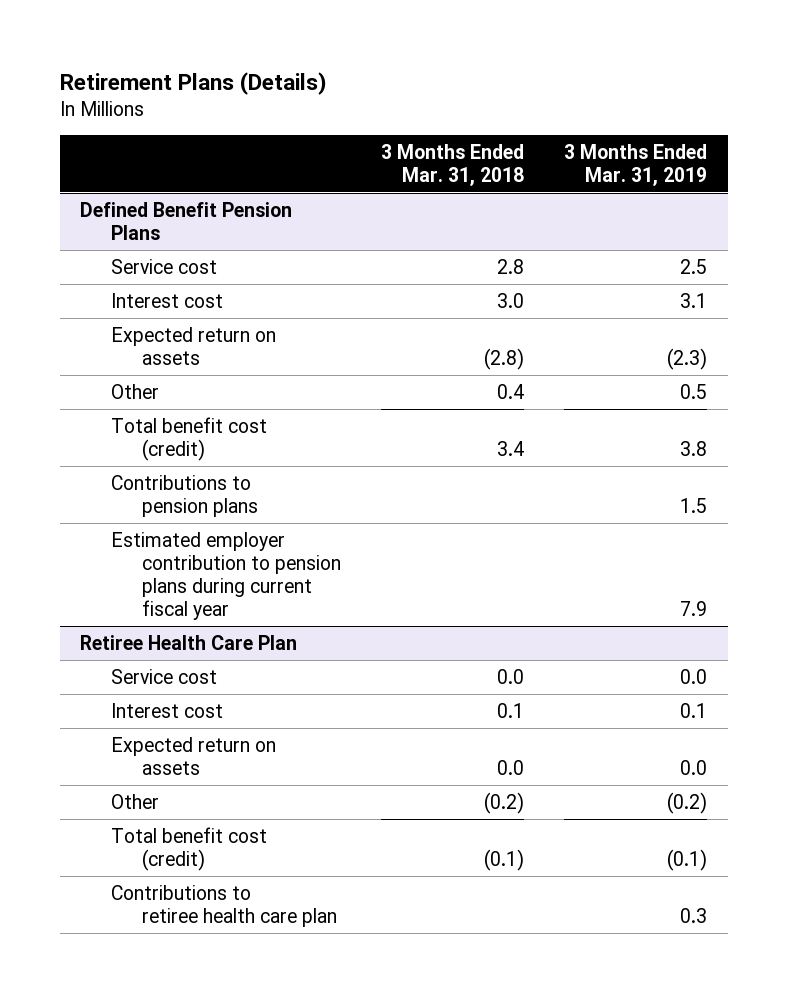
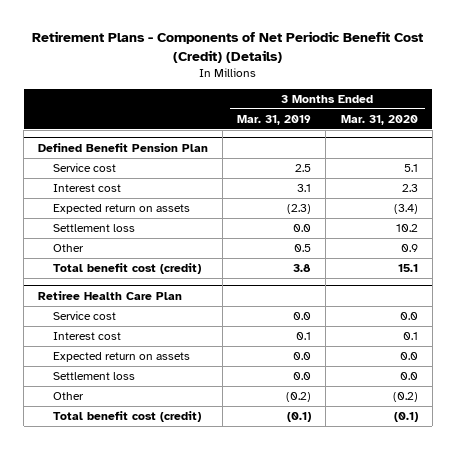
- Retirement Plans (Details)
+ Retirement Plans - Components of Net Periodic Benefit Cost (Credit) (Details)
- | 3 Months Ended Mar. 31, 2018 | 3 Months Ended Mar. 31, 2019
+ | 3 Months Ended Mar. 31, 2019 | 3 Months Ended Mar. 31, 2020
- Defined Benefit Pension Plans
+ Defined Benefit Pension Plan
+ Settlement loss | 0.0 | 10.2
- Contributions to pension plans | | 1.5
- Estimated employer contribution to pension plans during current fiscal year | | 7.9
@ Retiree Health Care Plan
+ Settlement loss | 0.0 | 0.0
- Contributions to retiree health care plan | | 0.3

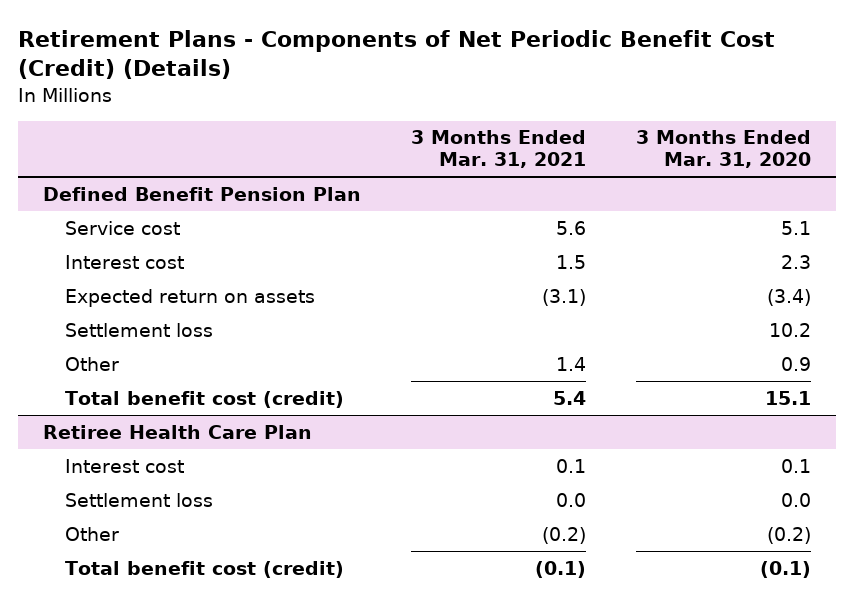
- | 3 Months Ended Mar. 31, 2019 | 3 Months Ended Mar. 31, 2020
+ | 3 Months Ended Mar. 31, 2021 | 3 Months Ended Mar. 31, 2020
@ Retiree Health Care Plan
- Service cost | 0.0 | 0.0
- Expected return on assets | 0.0 | 0.0

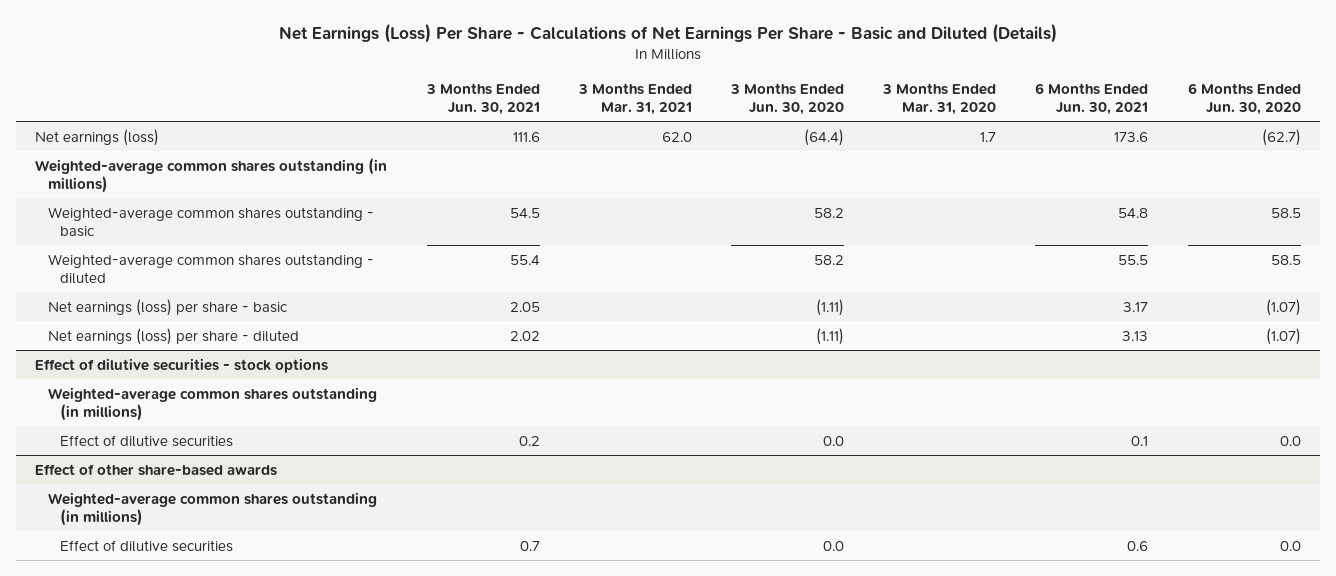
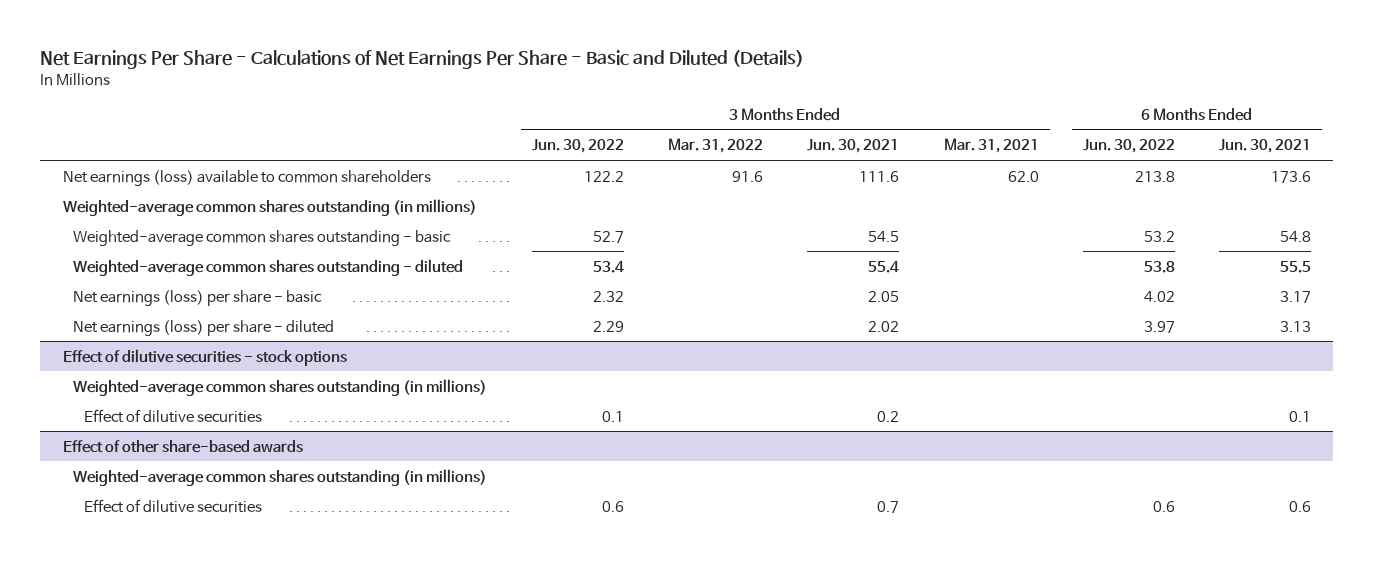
- Net Earnings (Loss) Per Share - Calculations of Net Earnings Per Share - Basic and Diluted (Details)
+ Net Earnings Per Share - Calculations of Net Earnings Per Share - Basic and Diluted (Details)
- | 3 Months Ended Jun. 30, 2021 | 3 Months Ended Mar. 31, 2021 | 3 Months Ended Jun. 30, 2020 | 3 Months Ended Mar. 31, 2020 | 6 Months Ended Jun. 30, 2021 | 6 Months Ended Jun. 30, 2020
+ | 3 Months Ended Jun. 30, 2022 | 3 Months Ended Mar. 31, 2022 | 3 Months Ended Jun. 30, 2021 | 3 Months Ended Mar. 31, 2021 | 6 Months Ended Jun. 30, 2022 | 6 Months Ended Jun. 30, 2021
- Net earnings (loss) | 111.6 | 62.0 | (64.4) | 1.7 | 173.6 | (62.7)
+ Net earnings (loss) available to common shareholders | 122.2 | 91.6 | 111.6 | 62.0 | 213.8 | 173.6

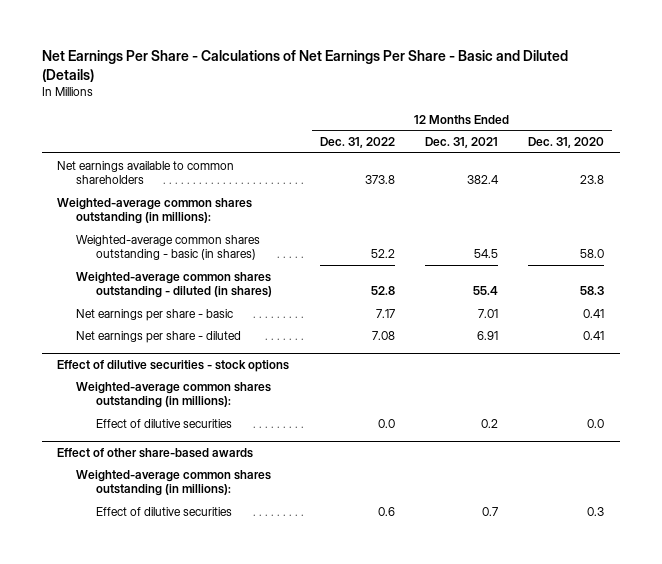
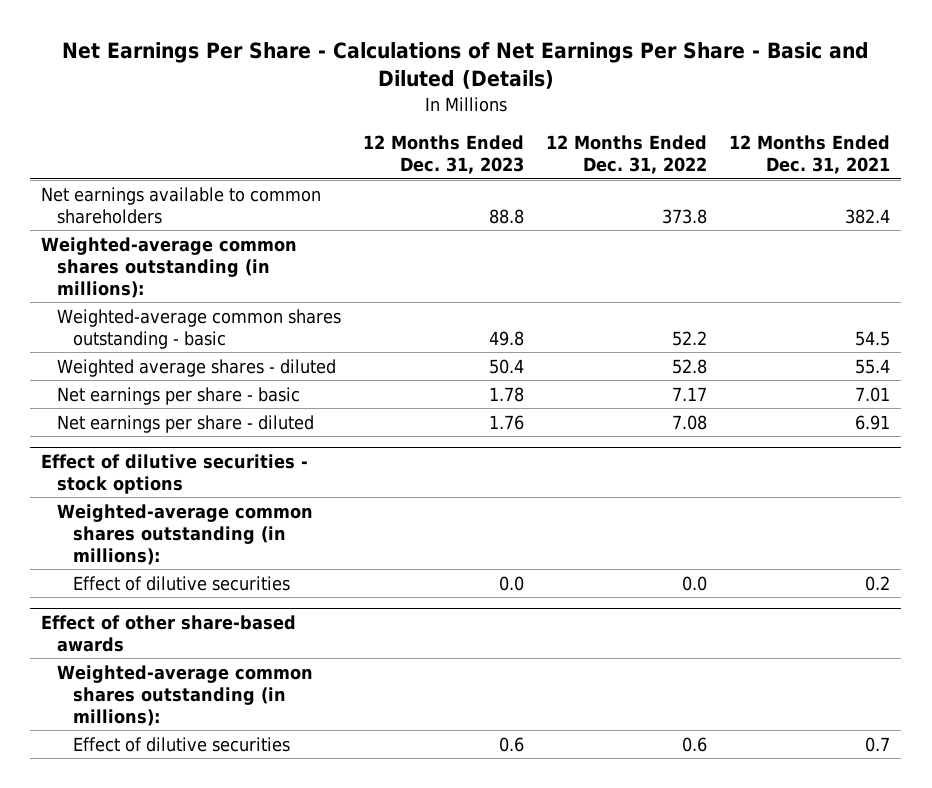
- | 12 Months Ended Dec. 31, 2022 | 12 Months Ended Dec. 31, 2021 | 12 Months Ended Dec. 31, 2020
+ | 12 Months Ended Dec. 31, 2023 | 12 Months Ended Dec. 31, 2022 | 12 Months Ended Dec. 31, 2021
- Weighted-average common shares outstanding - basic (in shares) | 52.2 | 54.5 | 58.0
- Weighted-average common shares outstanding - diluted (in shares) | 52.8 | 55.4 | 58.3
+ Weighted-average common shares outstanding - basic | 49.8 | 52.2 | 54.5
+ Weighted average shares - diluted | 50.4 | 52.8 | 55.4

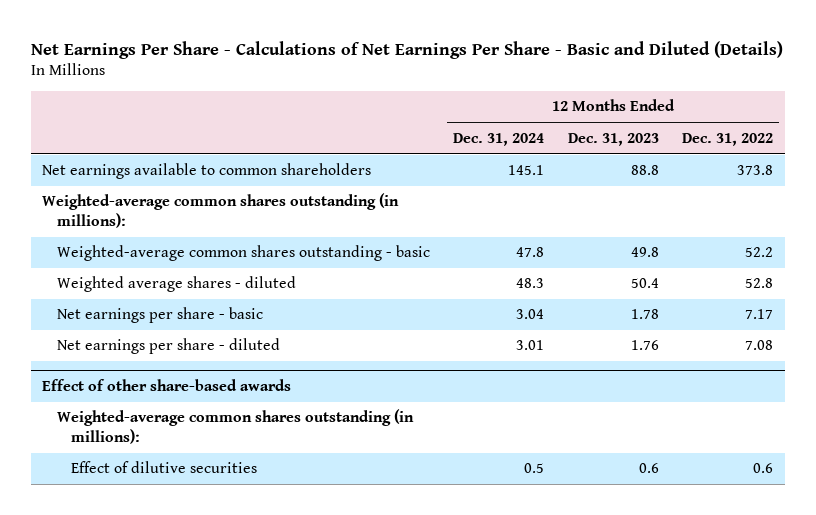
- | 12 Months Ended Dec. 31, 2023 | 12 Months Ended Dec. 31, 2022 | 12 Months Ended Dec. 31, 2021
+ | 12 Months Ended Dec. 31, 2024 | 12 Months Ended Dec. 31, 2023 | 12 Months Ended Dec. 31, 2022
- Effect of dilutive securities - stock options
- Weighted-average common shares outstanding (in millions):
- Effect of dilutive securities | 0.0 | 0.0 | 0.2

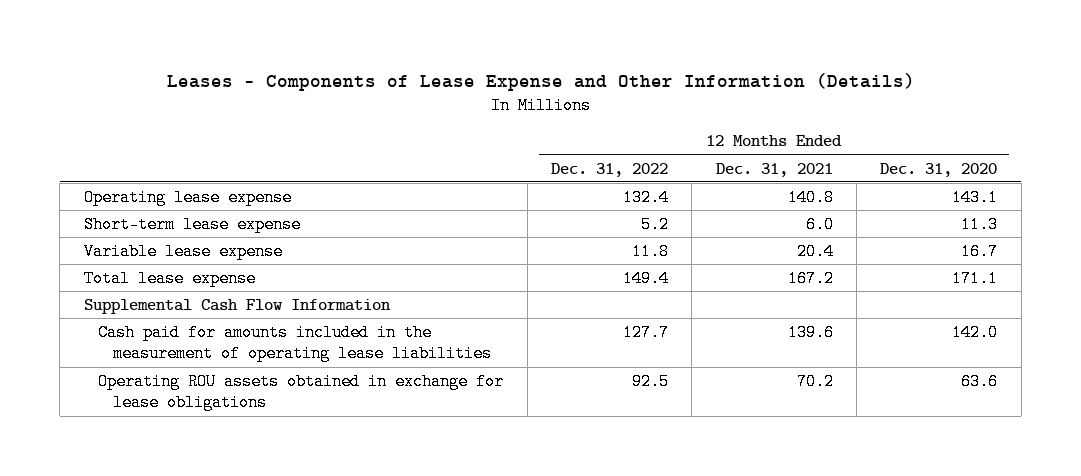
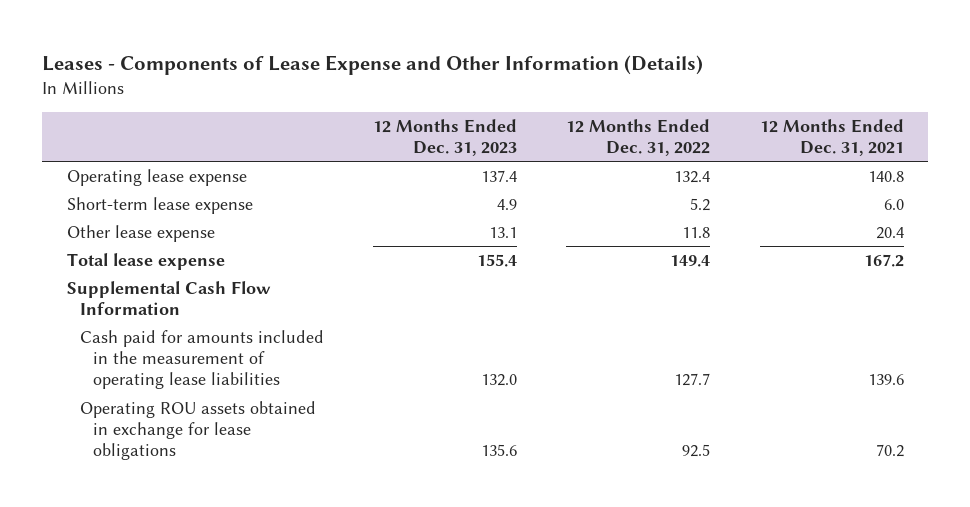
- | 12 Months Ended Dec. 31, 2022 | 12 Months Ended Dec. 31, 2021 | 12 Months Ended Dec. 31, 2020
+ | 12 Months Ended Dec. 31, 2023 | 12 Months Ended Dec. 31, 2022 | 12 Months Ended Dec. 31, 2021
- Variable lease expense | 11.8 | 20.4 | 16.7
+ Other lease expense | 13.1 | 11.8 | 20.4

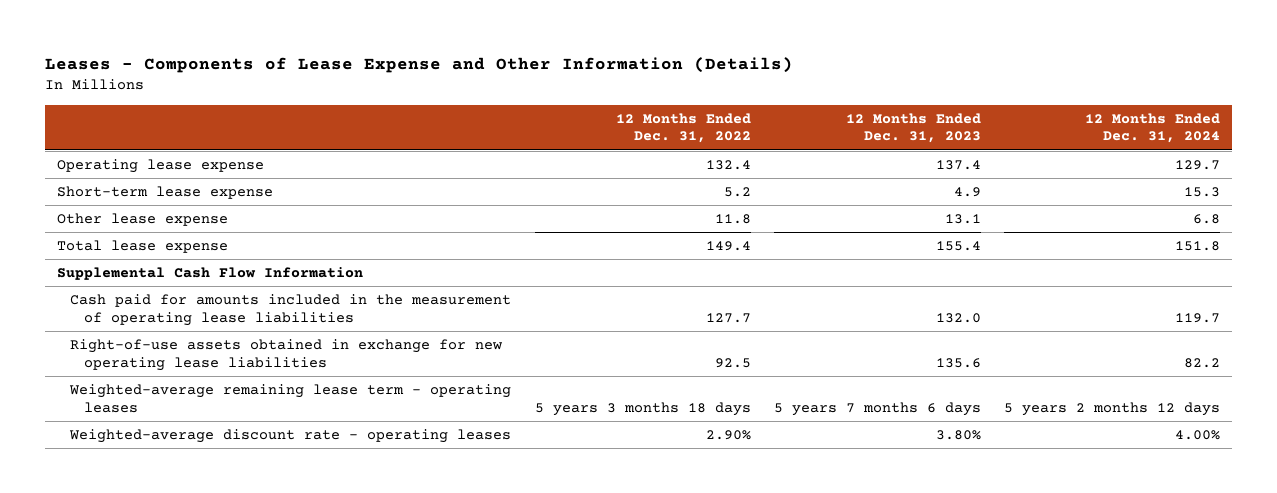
- | 12 Months Ended Dec. 31, 2023 | 12 Months Ended Dec. 31, 2022 | 12 Months Ended Dec. 31, 2021
+ | 12 Months Ended Dec. 31, 2022 | 12 Months Ended Dec. 31, 2023 | 12 Months Ended Dec. 31, 2024
- Operating ROU assets obtained in exchange for lease obligations | 135.6 | 92.5 | 70.2
+ Right-of-use assets obtained in exchange for new operating lease liabilities | 92.5 | 135.6 | 82.2
+ Weighted-average remaining lease term - operating leases | 5 years 3 months 18 days | 5 years 7 months 6 days | 5 years 2 months 12 days
+ Weighted-average discount rate - operating leases | 2.90% | 3.80% | 4.00%

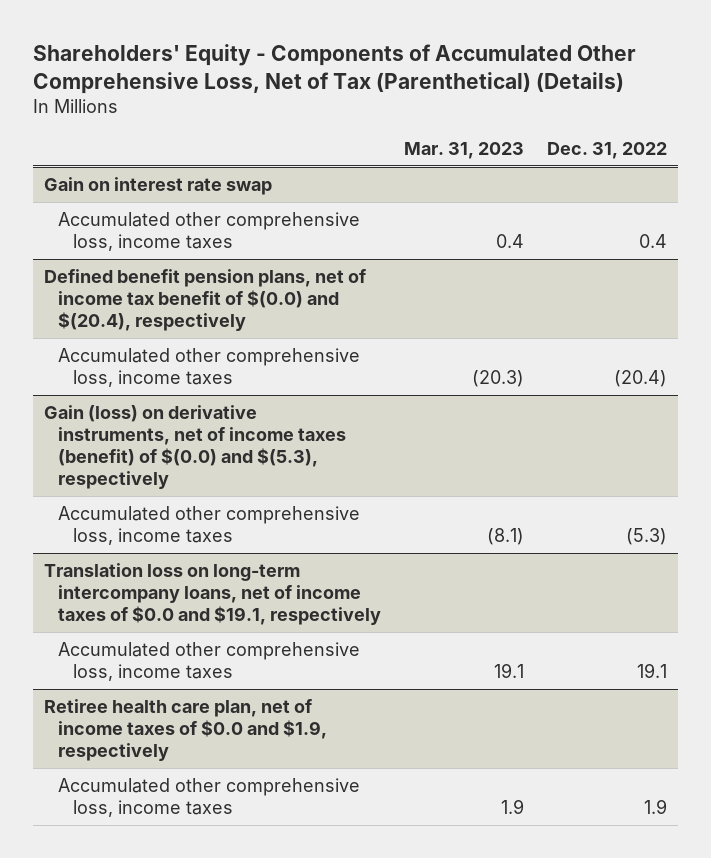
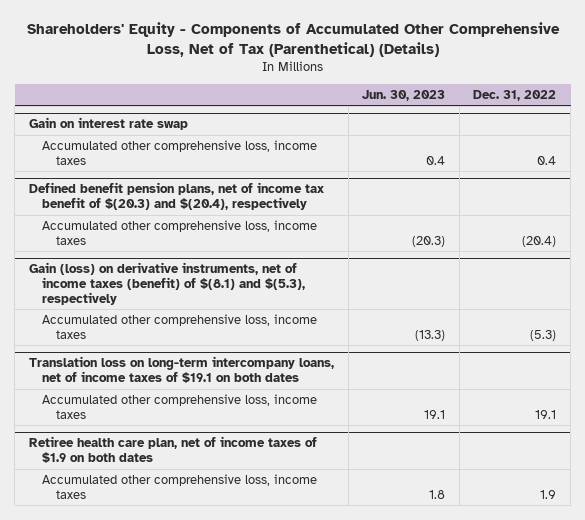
- | Mar. 31, 2023 | Dec. 31, 2022
+ | Jun. 30, 2023 | Dec. 31, 2022
- Defined benefit pension plans, net of income tax benefit of $(0.0) and $(20.4), respectively
+ Defined benefit pension plans, net of income tax benefit of $(20.3) and $(20.4), respectively
- Gain (loss) on derivative instruments, net of income taxes (benefit) of $(0.0) and $(5.3), respectively
+ Gain (loss) on derivative instruments, net of income taxes (benefit) of $(8.1) and $(5.3), respectively
- Translation loss on long-term intercompany loans, net of income taxes of $0.0 and $19.1, respectively
+ Translation loss on long-term intercompany loans, net of income taxes of $19.1 on both dates
- Retiree health care plan, net of income taxes of $0.0 and $1.9, respectively
+ Retiree health care plan, net of income taxes of $1.9 on both dates

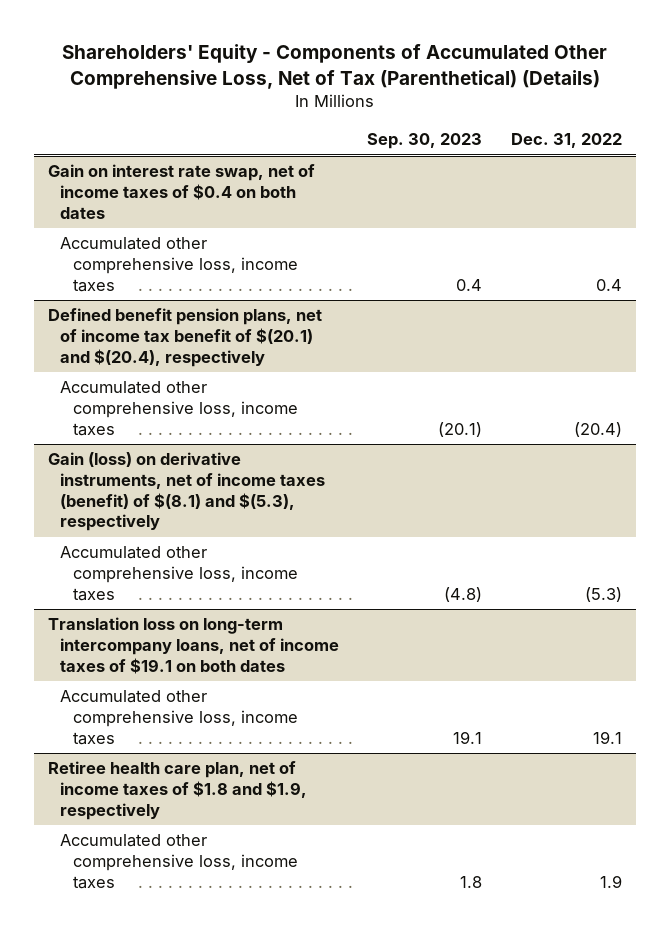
- | Jun. 30, 2023 | Dec. 31, 2022
+ | Sep. 30, 2023 | Dec. 31, 2022
- Gain on interest rate swap
+ Gain on interest rate swap, net of income taxes of $0.4 on both dates
- Defined benefit pension plans, net of income tax benefit of $(20.3) and $(20.4), respectively
+ Defined benefit pension plans, net of income tax benefit of $(20.1) and $(20.4), respectively
- Retiree health care plan, net of income taxes of $1.9 on both dates
+ Retiree health care plan, net of income taxes of $1.8 and $1.9, respectively

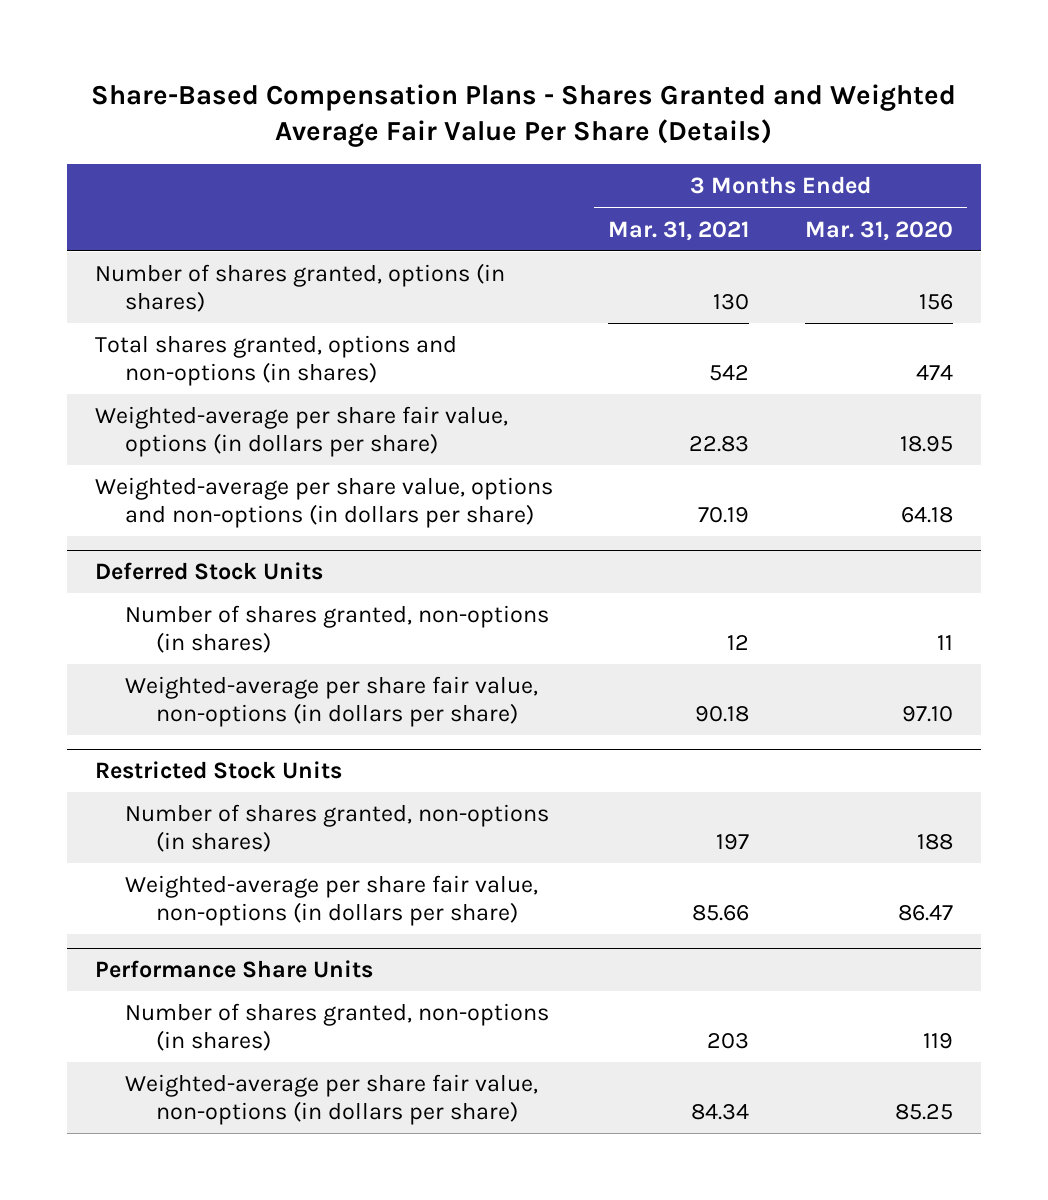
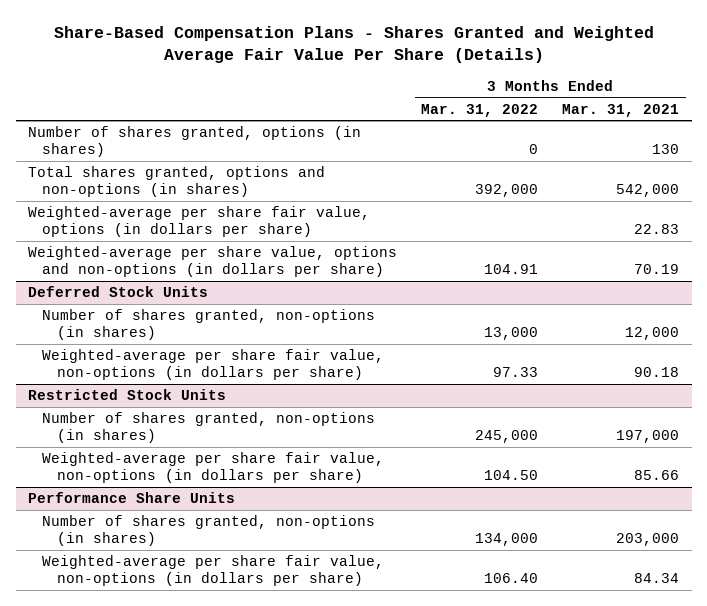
- | 3 Months Ended Mar. 31, 2021 | 3 Months Ended Mar. 31, 2020
+ | 3 Months Ended Mar. 31, 2022 | 3 Months Ended Mar. 31, 2021
- Total shares granted, options and non-options (in shares) | 542 | 474
+ Total shares granted, options and non-options (in shares) | 392,000 | 542,000
@ Deferred Stock Units
- Number of shares granted, non-options (in shares) | 12 | 11
+ Number of shares granted, non-options (in shares) | 13,000 | 12,000
@ Restricted Stock Units
- Number of shares granted, non-options (in shares) | 197 | 188
+ Number of shares granted, non-options (in shares) | 245,000 | 197,000
@ Performance Share Units
- Number of shares granted, non-options (in shares) | 203 | 119
+ Number of shares granted, non-options (in shares) | 134,000 | 203,000

